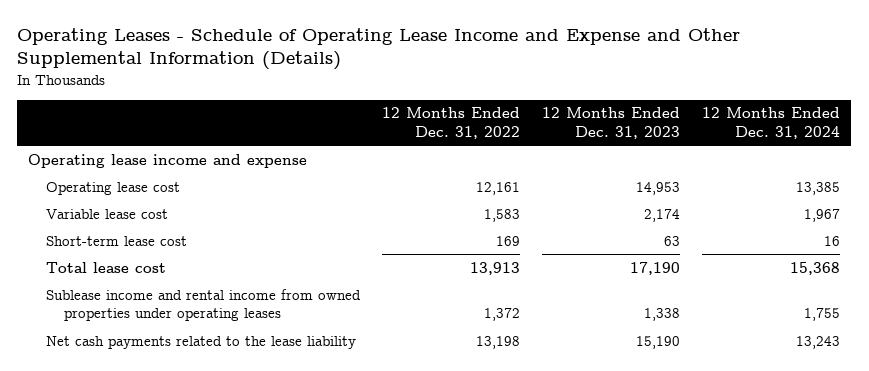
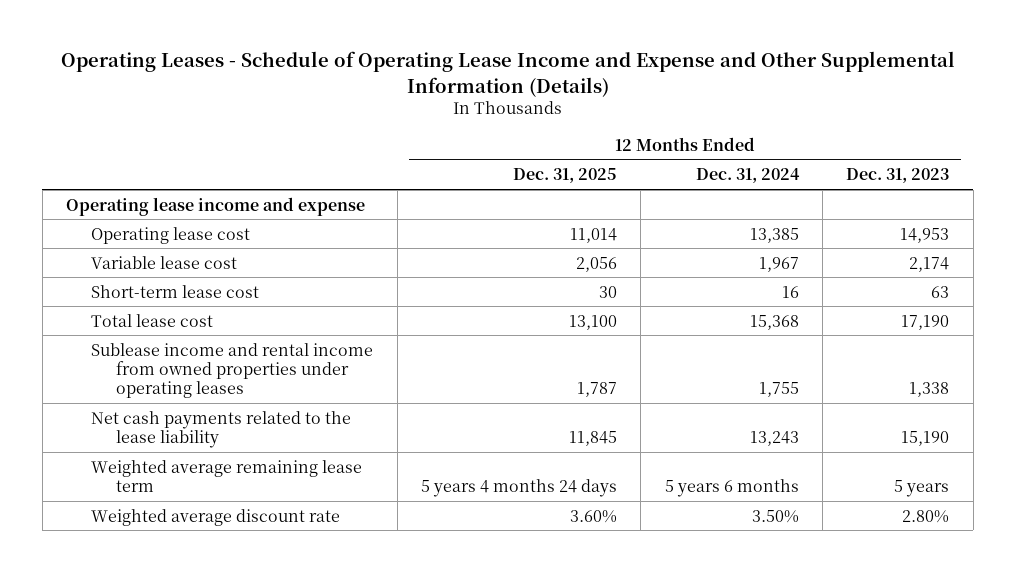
- | 12 Months Ended Dec. 31, 2022 | 12 Months Ended Dec. 31, 2023 | 12 Months Ended Dec. 31, 2024
+ | 12 Months Ended Dec. 31, 2025 | 12 Months Ended Dec. 31, 2024 | 12 Months Ended Dec. 31, 2023
+ Weighted average remaining lease term | 5 years 4 months 24 days | 5 years 6 months | 5 years
+ Weighted average discount rate | 3.60% | 3.50% | 2.80%

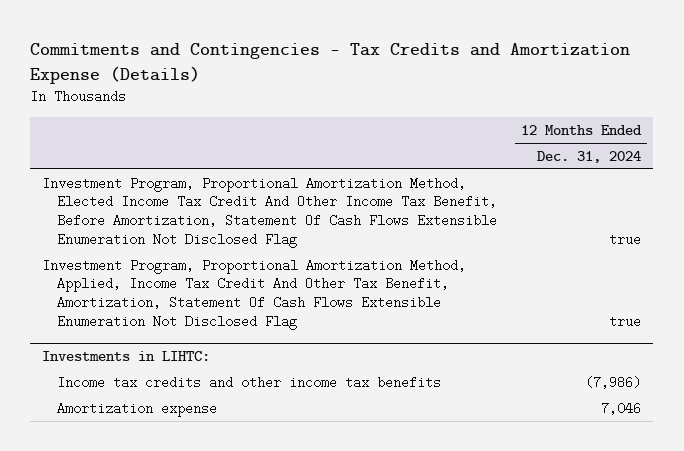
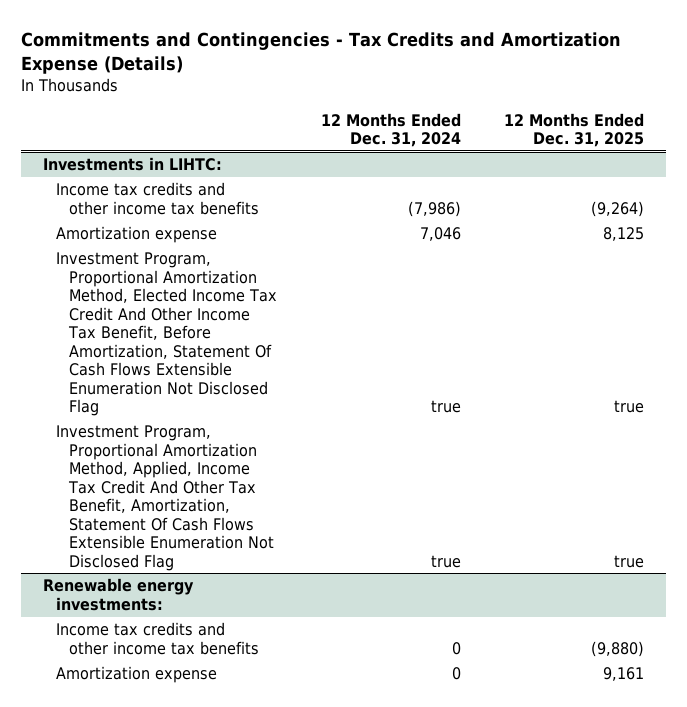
- | 12 Months Ended Dec. 31, 2024
+ | 12 Months Ended Dec. 31, 2024 | 12 Months Ended Dec. 31, 2025
- Investment Program, Proportional Amortization Method, Elected Income Tax Credit And Other Income Tax Benefit, Before Amortization, Statement Of Cash Flows Extensible Enumeration Not Disclosed Flag | true
- Investment Program, Proportional Amortization Method, Applied, Income Tax Credit And Other Tax Benefit, Amortization, Statement Of Cash Flows Extensible Enumeration Not Disclosed Flag | true
@ Investments in LIHTC:
+ Investment Program, Proportional Amortization Method, Elected Income Tax Credit And Other Income Tax Benefit, Before Amortization, Statement Of Cash Flows Extensible Enumeration Not Disclosed Flag | true | true
+ Investment Program, Proportional Amortization Method, Applied, Income Tax Credit And Other Tax Benefit, Amortization, Statement Of Cash Flows Extensible Enumeration Not Disclosed Flag | true | true
+ Renewable energy investments:
+ Income tax credits and other income tax benefits | 0 | (9,880)
+ Amortization expense | 0 | 9,161

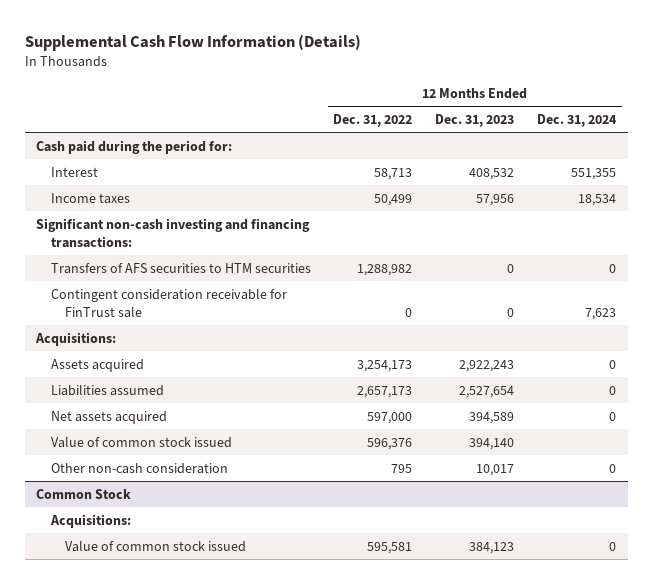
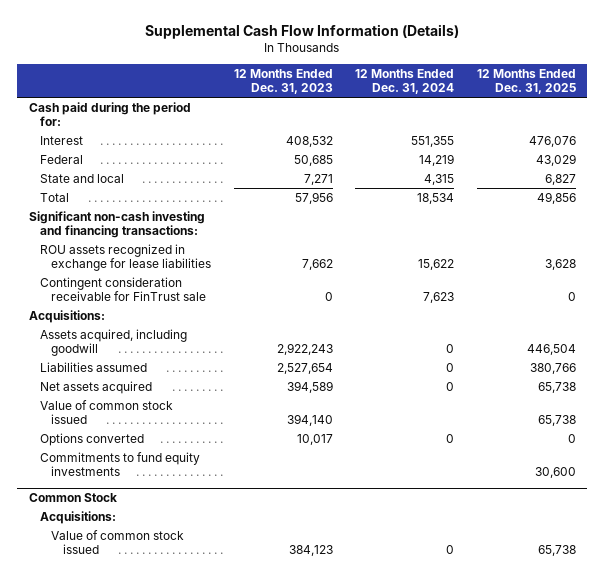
- | 12 Months Ended Dec. 31, 2022 | 12 Months Ended Dec. 31, 2023 | 12 Months Ended Dec. 31, 2024
+ | 12 Months Ended Dec. 31, 2023 | 12 Months Ended Dec. 31, 2024 | 12 Months Ended Dec. 31, 2025
- Income taxes | 50,499 | 57,956 | 18,534
+ Federal | 50,685 | 14,219 | 43,029
+ State and local | 7,271 | 4,315 | 6,827
+ Total | 57,956 | 18,534 | 49,856
- Transfers of AFS securities to HTM securities | 1,288,982 | 0 | 0
+ ROU assets recognized in exchange for lease liabilities | 7,662 | 15,622 | 3,628
- Assets acquired | 3,254,173 | 2,922,243 | 0
+ Assets acquired, including goodwill | 2,922,243 | 0 | 446,504
- Other non-cash consideration | 795 | 10,017 | 0
+ Options converted | 10,017 | 0 | 0
+ Commitments to fund equity investments | | | 30,600

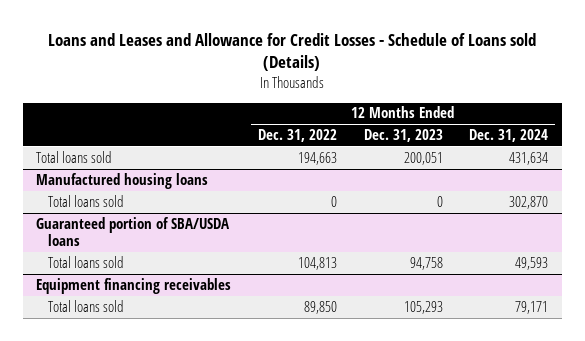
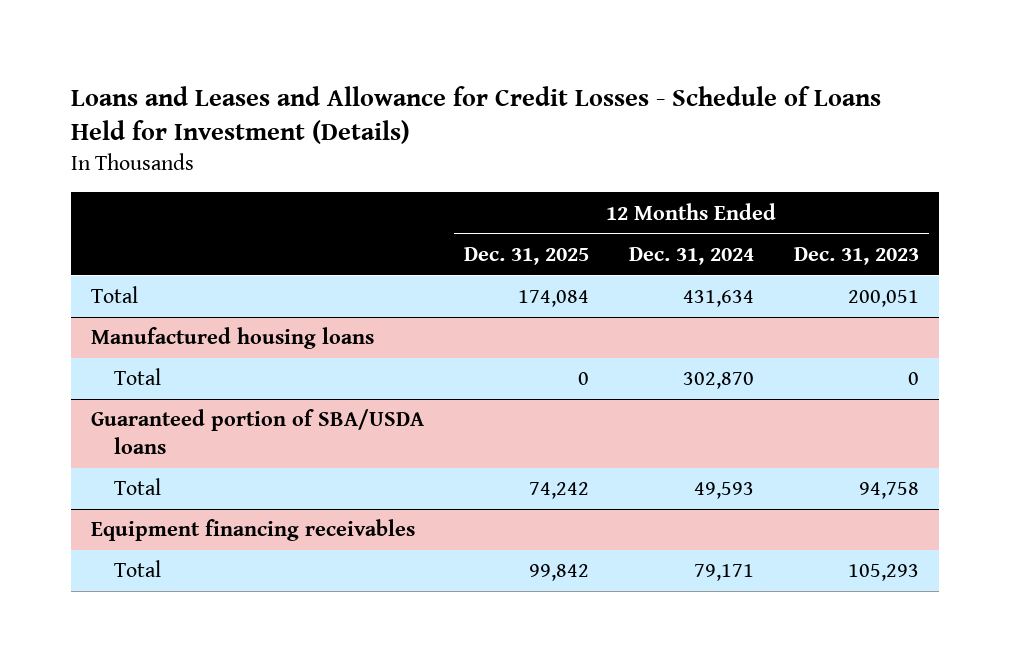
- Loans and Leases and Allowance for Credit Losses - Schedule of Loans sold (Details)
+ Loans and Leases and Allowance for Credit Losses - Schedule of Loans Held for Investment (Details)
- | 12 Months Ended Dec. 31, 2022 | 12 Months Ended Dec. 31, 2023 | 12 Months Ended Dec. 31, 2024
+ | 12 Months Ended Dec. 31, 2025 | 12 Months Ended Dec. 31, 2024 | 12 Months Ended Dec. 31, 2023
- Total loans sold | 194,663 | 200,051 | 431,634
+ Total | 174,084 | 431,634 | 200,051
@ Manufactured housing loans
- Total loans sold | 0 | 0 | 302,870
+ Total | 0 | 302,870 | 0
@ Guaranteed portion of SBA/USDA loans
- Total loans sold | 104,813 | 94,758 | 49,593
+ Total | 74,242 | 49,593 | 94,758
@ Equipment financing receivables
- Total loans sold | 89,850 | 105,293 | 79,171
+ Total | 99,842 | 79,171 | 105,293

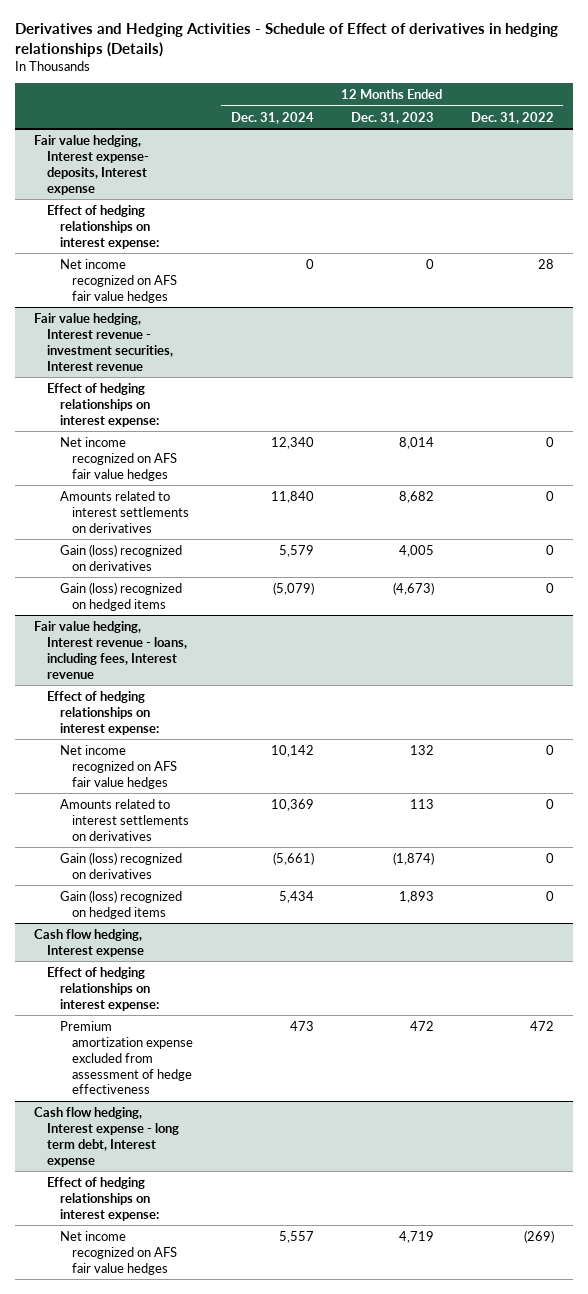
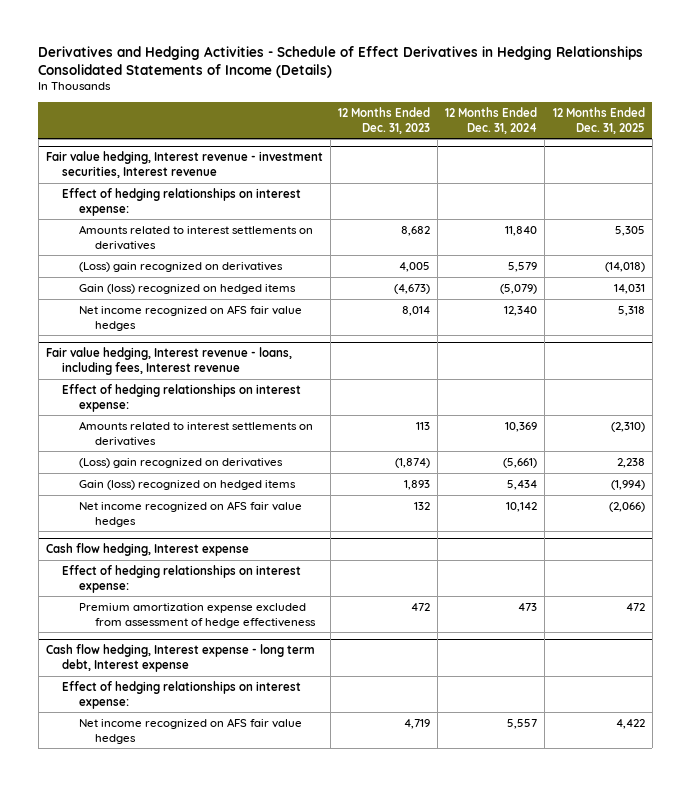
- Derivatives and Hedging Activities - Schedule of Effect of derivatives in hedging relationships (Details)
+ Derivatives and Hedging Activities - Schedule of Effect Derivatives in Hedging Relationships Consolidated Statements of Income (Details)
- | 12 Months Ended Dec. 31, 2024 | 12 Months Ended Dec. 31, 2023 | 12 Months Ended Dec. 31, 2022
+ | 12 Months Ended Dec. 31, 2023 | 12 Months Ended Dec. 31, 2024 | 12 Months Ended Dec. 31, 2025
- Fair value hedging, Interest expense- deposits, Interest expense
- Effect of hedging relationships on interest expense:
- Net income recognized on AFS fair value hedges | 0 | 0 | 28
@ Fair value hedging, Interest revenue - investment securities, Interest revenue
- Gain (loss) recognized on derivatives | 5,579 | 4,005 | 0
+ (Loss) gain recognized on derivatives | 4,005 | 5,579 | (14,018)
moved down: Net income recognized on AFS fair value hedges | 8,014 | 12,340 | 5,318
@ Fair value hedging, Interest revenue - loans, including fees, Interest revenue
- Gain (loss) recognized on derivatives | (5,661) | (1,874) | 0
+ (Loss) gain recognized on derivatives | (1,874) | (5,661) | 2,238
moved down: Net income recognized on AFS fair value hedges | 132 | 10,142 | (2,066)

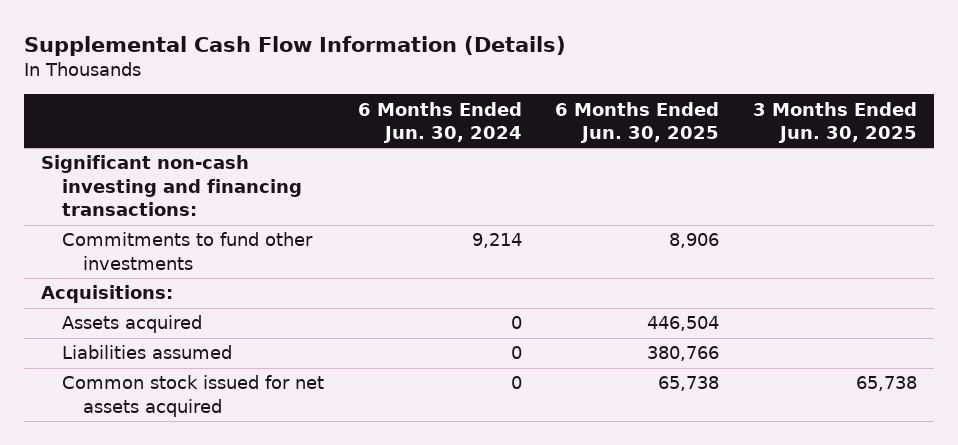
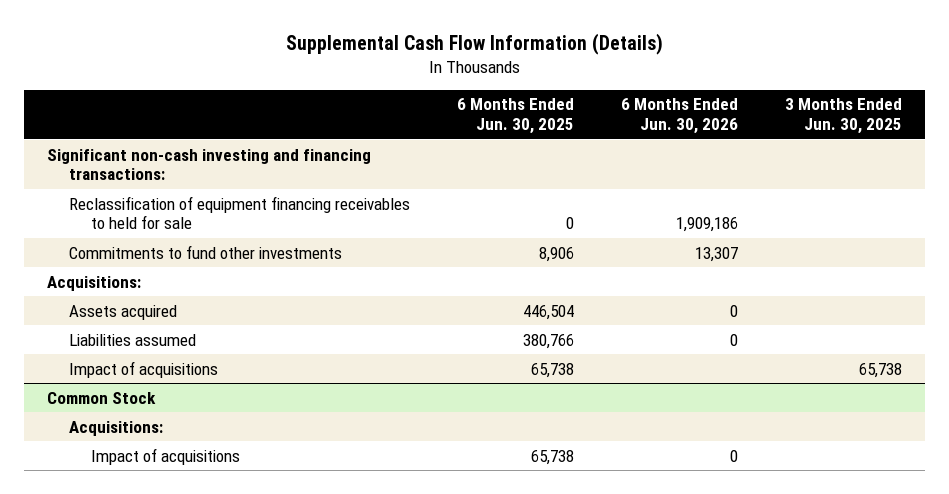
- | 6 Months Ended Jun. 30, 2024 | 6 Months Ended Jun. 30, 2025 | 3 Months Ended Jun. 30, 2025
+ | 6 Months Ended Jun. 30, 2025 | 6 Months Ended Jun. 30, 2026 | 3 Months Ended Jun. 30, 2025
+ Reclassification of equipment financing receivables to held for sale | 0 | 1,909,186 |
- Common stock issued for net assets acquired | 0 | 65,738 | 65,738
+ Impact of acquisitions | 65,738 | | 65,738
+ Common Stock
+ Acquisitions:
+ Impact of acquisitions | 65,738 | 0 |

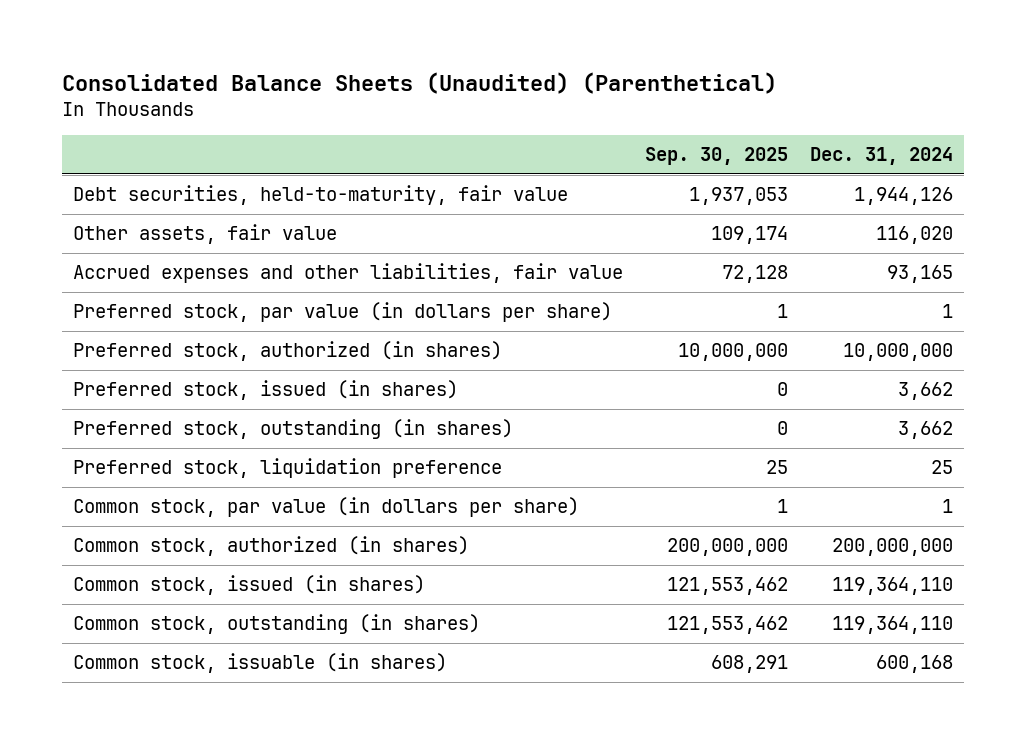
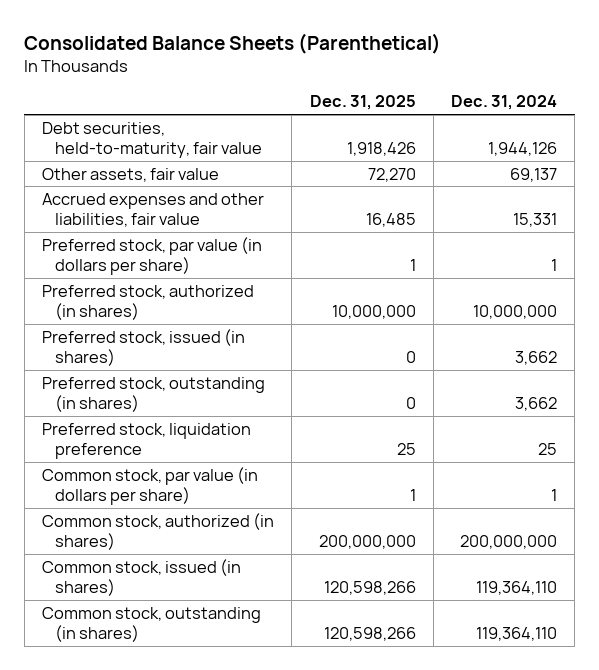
- Consolidated Balance Sheets (Unaudited) (Parenthetical)
+ Consolidated Balance Sheets (Parenthetical)
- | Sep. 30, 2025 | Dec. 31, 2024
+ | Dec. 31, 2025 | Dec. 31, 2024
- Other assets, fair value | 109,174 | 116,020
- Accrued expenses and other liabilities, fair value | 72,128 | 93,165
+ Other assets, fair value | 72,270 | 69,137
+ Accrued expenses and other liabilities, fair value | 16,485 | 15,331
- Common stock, issuable (in shares) | 608,291 | 600,168

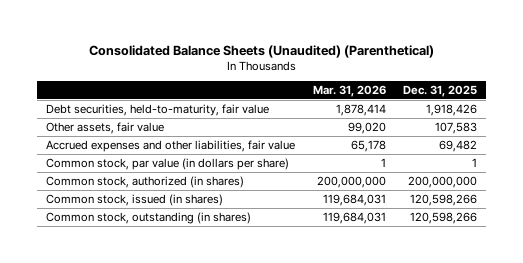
- Consolidated Balance Sheets (Parenthetical)
+ Consolidated Balance Sheets (Unaudited) (Parenthetical)
- | Dec. 31, 2025 | Dec. 31, 2024
+ | Mar. 31, 2026 | Dec. 31, 2025
- Other assets, fair value | 72,270 | 69,137
- Accrued expenses and other liabilities, fair value | 16,485 | 15,331
- Preferred stock, par value (in dollars per share) | 1 | 1
- Preferred stock, authorized (in shares) | 10,000,000 | 10,000,000
- Preferred stock, issued (in shares) | 0 | 3,662
- Preferred stock, outstanding (in shares) | 0 | 3,662
- Preferred stock, liquidation preference | 25 | 25
+ Other assets, fair value | 99,020 | 107,583
+ Accrued expenses and other liabilities, fair value | 65,178 | 69,482

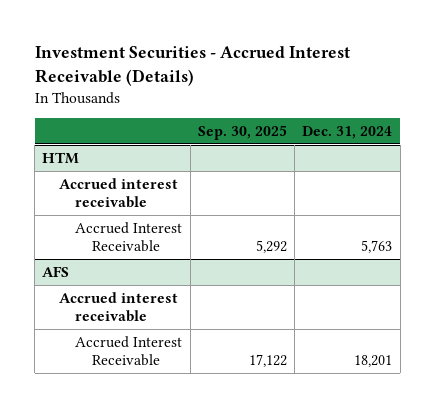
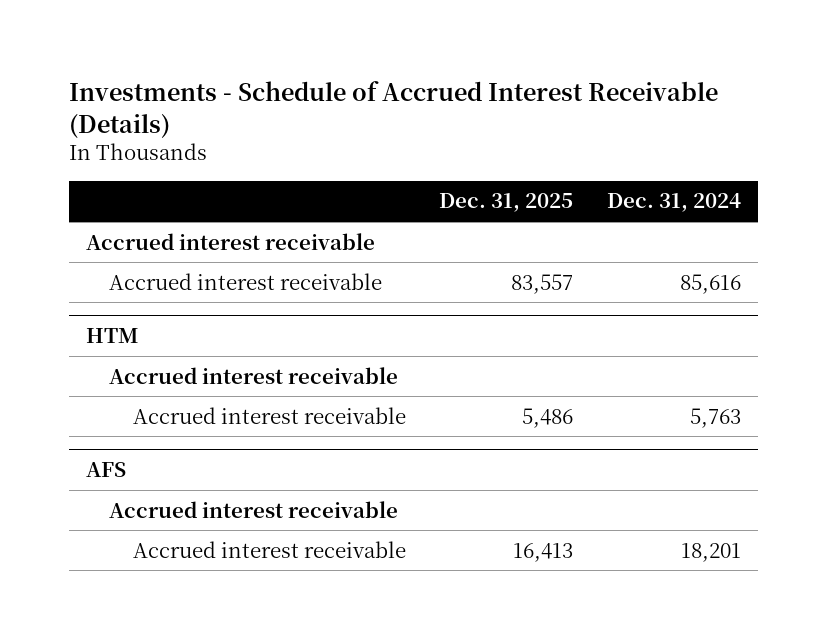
- Investment Securities - Accrued Interest Receivable (Details)
+ Investments - Schedule of Accrued Interest Receivable (Details)
- | Sep. 30, 2025 | Dec. 31, 2024
+ | Dec. 31, 2025 | Dec. 31, 2024
+ Accrued interest receivable
+ Accrued interest receivable | 83,557 | 85,616
@ HTM
- Accrued Interest Receivable | 5,292 | 5,763
+ Accrued interest receivable | 5,486 | 5,763
@ AFS
- Accrued Interest Receivable | 17,122 | 18,201
+ Accrued interest receivable | 16,413 | 18,201

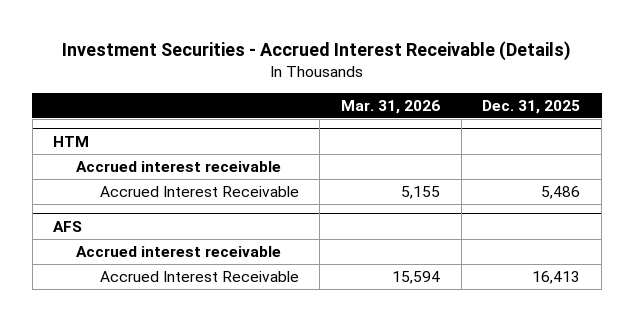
- Investments - Schedule of Accrued Interest Receivable (Details)
+ Investment Securities - Accrued Interest Receivable (Details)
- | Dec. 31, 2025 | Dec. 31, 2024
+ | Mar. 31, 2026 | Dec. 31, 2025
- Accrued interest receivable
- Accrued interest receivable | 83,557 | 85,616
@ HTM
- Accrued interest receivable | 5,486 | 5,763
+ Accrued Interest Receivable | 5,155 | 5,486
@ AFS
- Accrued interest receivable | 16,413 | 18,201
+ Accrued Interest Receivable | 15,594 | 16,413

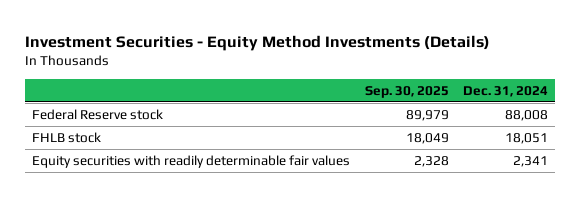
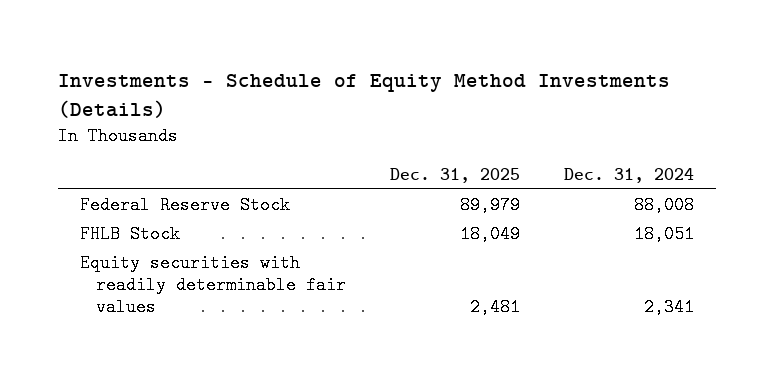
- Investment Securities - Equity Method Investments (Details)
+ Investments - Schedule of Equity Method Investments (Details)
- | Sep. 30, 2025 | Dec. 31, 2024
+ | Dec. 31, 2025 | Dec. 31, 2024
- Federal Reserve stock | 89,979 | 88,008
- FHLB stock | 18,049 | 18,051
+ Federal Reserve Stock | 89,979 | 88,008
+ FHLB Stock | 18,049 | 18,051

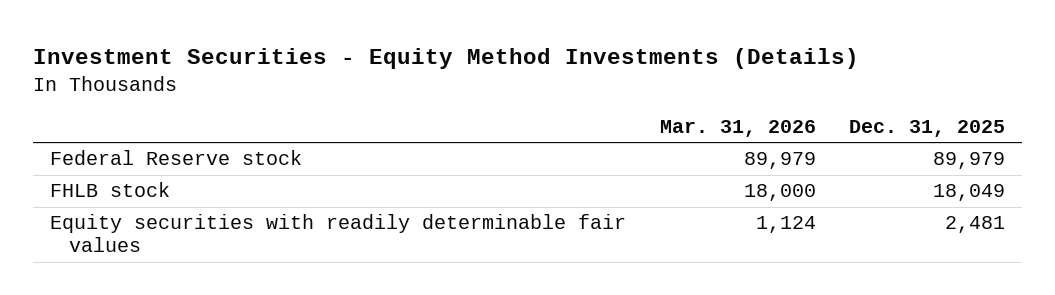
- Investments - Schedule of Equity Method Investments (Details)
+ Investment Securities - Equity Method Investments (Details)
- | Dec. 31, 2025 | Dec. 31, 2024
+ | Mar. 31, 2026 | Dec. 31, 2025
- Federal Reserve Stock | 89,979 | 88,008
- FHLB Stock | 18,049 | 18,051
+ Federal Reserve stock | 89,979 | 89,979
+ FHLB stock | 18,000 | 18,049

